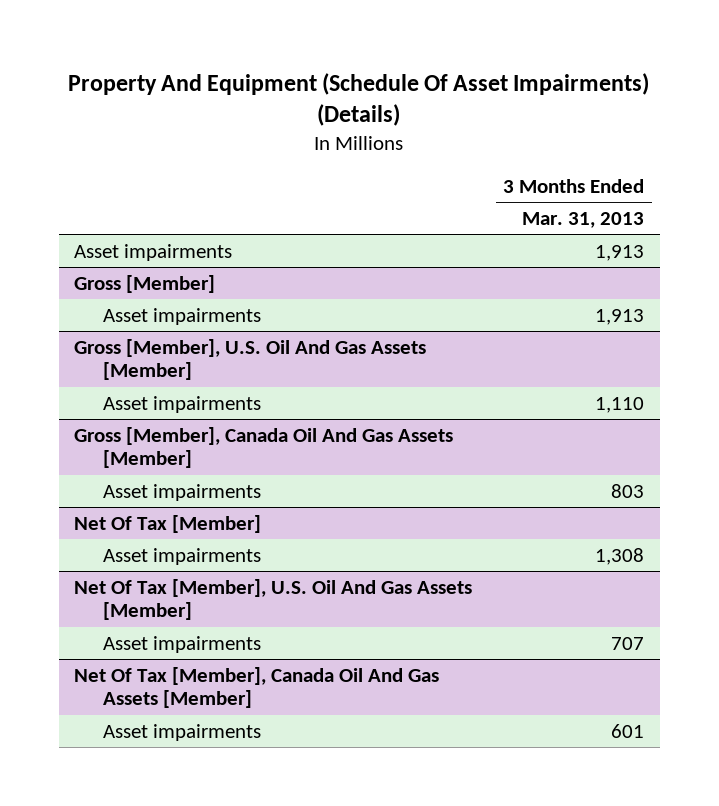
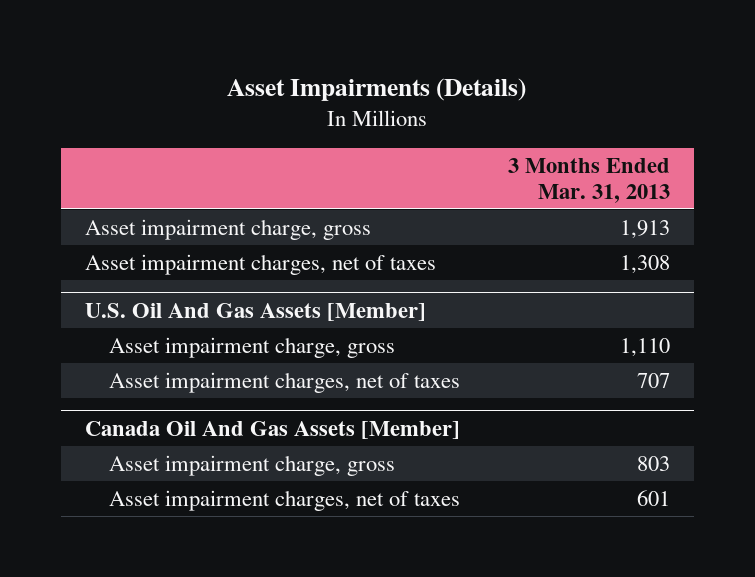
- Property And Equipment (Schedule Of Asset Impairments) (Details)
+ Asset Impairments (Details)
- Asset impairments | 1,913
- Gross [Member]
- Asset impairments | 1,913
- Gross [Member], U.S. Oil And Gas Assets [Member]
- Asset impairments | 1,110
- Gross [Member], Canada Oil And Gas Assets [Member]
- Asset impairments | 803
- Net Of Tax [Member]
- Asset impairments | 1,308
- Net Of Tax [Member], U.S. Oil And Gas Assets [Member]
- Asset impairments | 707
- Net Of Tax [Member], Canada Oil And Gas Assets [Member]
- Asset impairments | 601
+ Asset impairment charge, gross | 1,913
+ Asset impairment charges, net of taxes | 1,308
+ U.S. Oil And Gas Assets [Member]
+ Asset impairment charge, gross | 1,110
+ Asset impairment charges, net of taxes | 707
+ Canada Oil And Gas Assets [Member]
+ Asset impairment charge, gross | 803
+ Asset impairment charges, net of taxes | 601

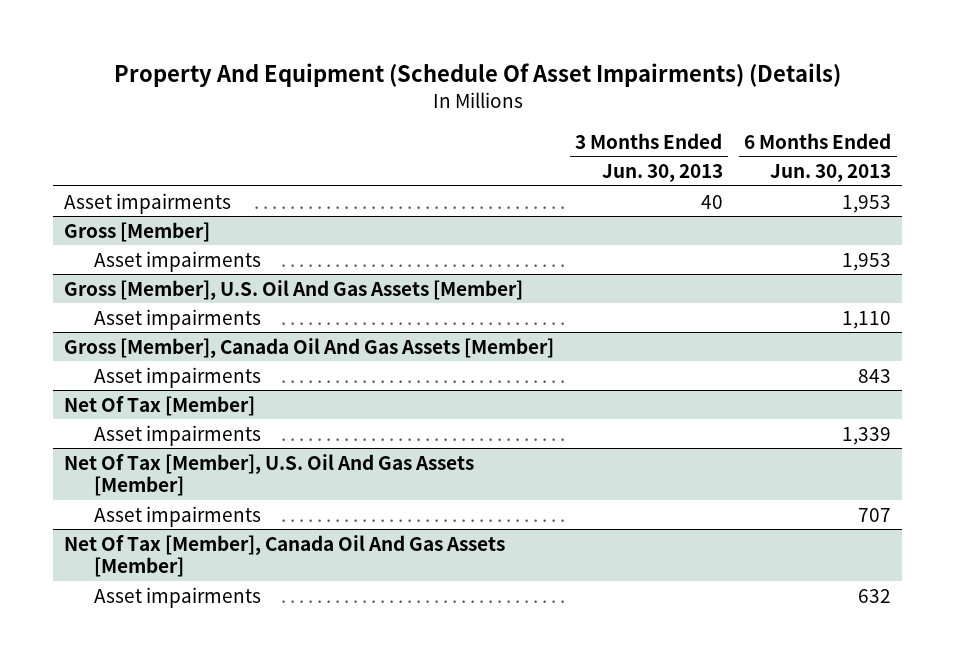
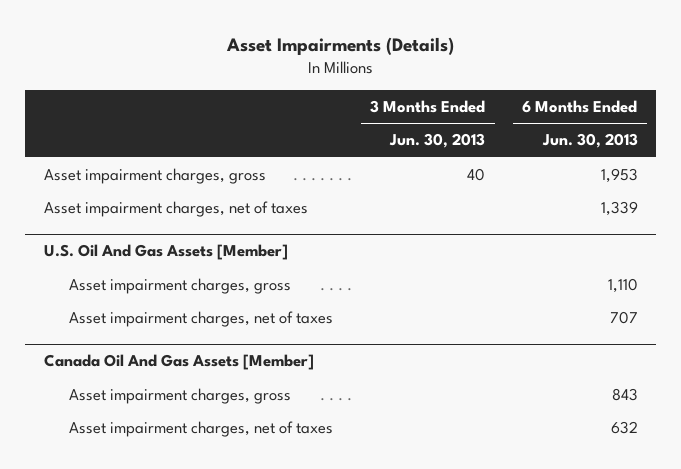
- Property And Equipment (Schedule Of Asset Impairments) (Details)
+ Asset Impairments (Details)
- Asset impairments | 40 | 1,953
- Gross [Member]
- Asset impairments | | 1,953
- Gross [Member], U.S. Oil And Gas Assets [Member]
- Asset impairments | | 1,110
- Gross [Member], Canada Oil And Gas Assets [Member]
- Asset impairments | | 843
- Net Of Tax [Member]
- Asset impairments | | 1,339
- Net Of Tax [Member], U.S. Oil And Gas Assets [Member]
- Asset impairments | | 707
- Net Of Tax [Member], Canada Oil And Gas Assets [Member]
- Asset impairments | | 632
+ Asset impairment charges, gross | 40 | 1,953
+ Asset impairment charges, net of taxes | | 1,339
+ U.S. Oil And Gas Assets [Member]
+ Asset impairment charges, gross | | 1,110
+ Asset impairment charges, net of taxes | | 707
+ Canada Oil And Gas Assets [Member]
+ Asset impairment charges, gross | | 843
+ Asset impairment charges, net of taxes | | 632

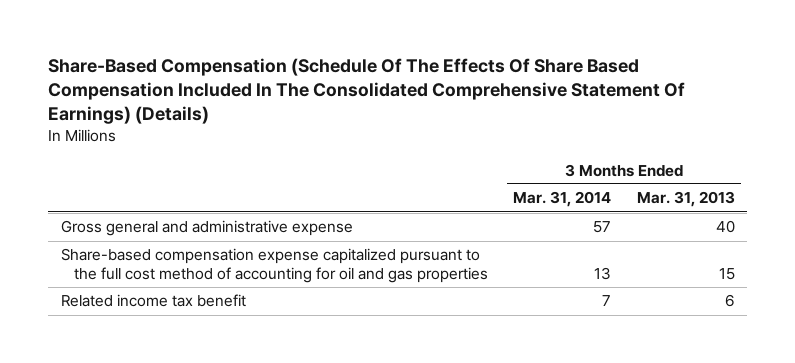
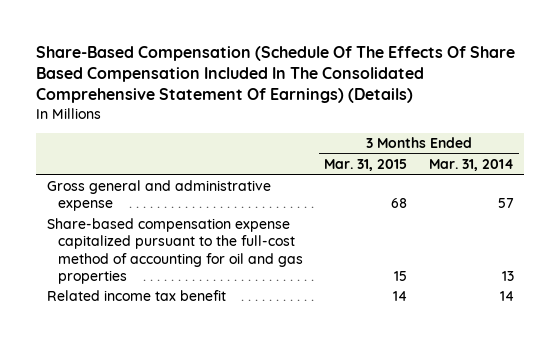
- | 3 Months Ended Mar. 31, 2014 | 3 Months Ended Mar. 31, 2013
+ | 3 Months Ended Mar. 31, 2015 | 3 Months Ended Mar. 31, 2014
- Share-based compensation expense capitalized pursuant to the full cost method of accounting for oil and gas properties | 13 | 15
- Related income tax benefit | 7 | 6
+ Share-based compensation expense capitalized pursuant to the full-cost method of accounting for oil and gas properties | 15 | 13
+ Related income tax benefit | 14 | 14

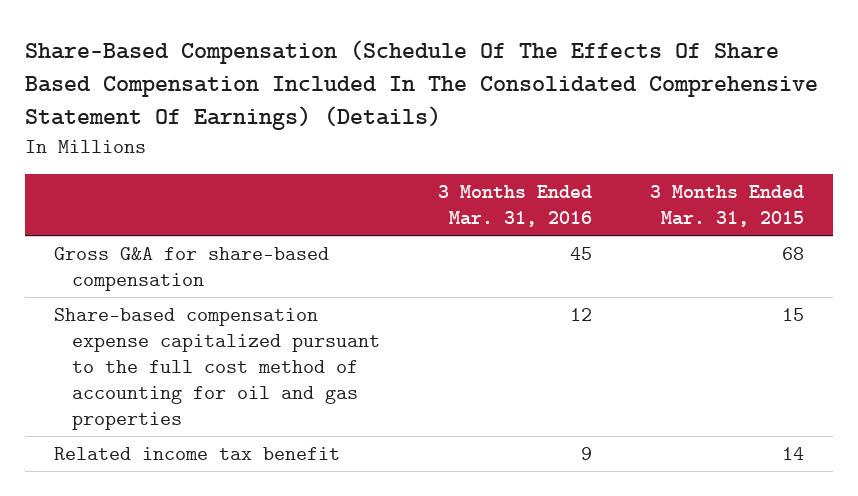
- | 3 Months Ended Mar. 31, 2015 | 3 Months Ended Mar. 31, 2014
+ | 3 Months Ended Mar. 31, 2016 | 3 Months Ended Mar. 31, 2015
- Gross general and administrative expense | 68 | 57
- Share-based compensation expense capitalized pursuant to the full-cost method of accounting for oil and gas properties | 15 | 13
+ Gross G&A for share-based compensation | 45 | 68
+ Share-based compensation expense capitalized pursuant to the full cost method of accounting for oil and gas properties | 12 | 15

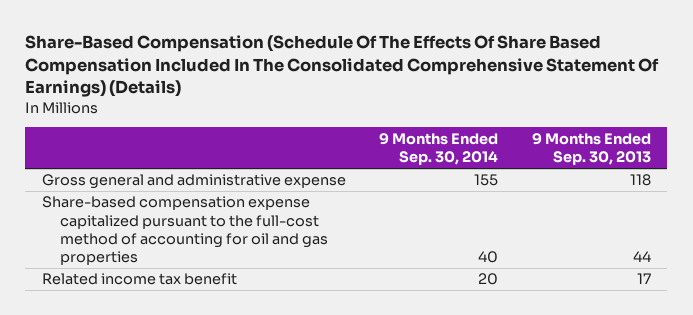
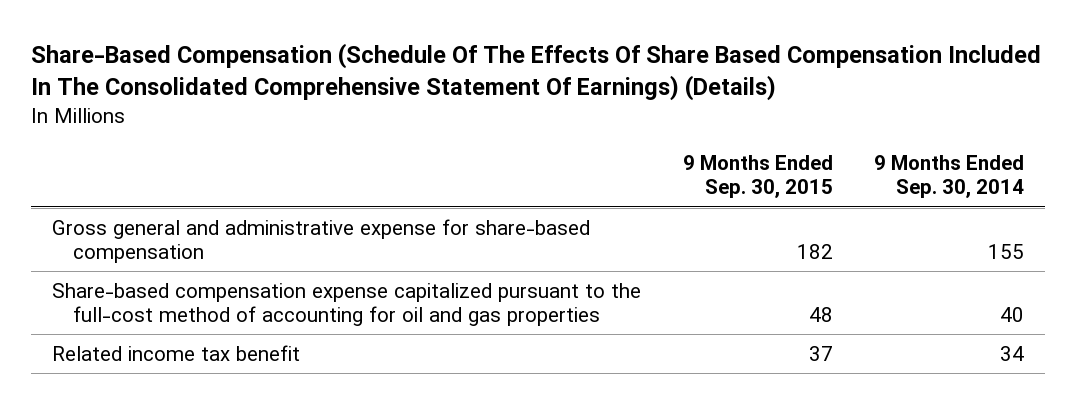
- | 9 Months Ended Sep. 30, 2014 | 9 Months Ended Sep. 30, 2013
+ | 9 Months Ended Sep. 30, 2015 | 9 Months Ended Sep. 30, 2014
- Gross general and administrative expense | 155 | 118
+ Gross general and administrative expense for share-based compensation | 182 | 155
- Related income tax benefit | 20 | 17
+ Related income tax benefit | 37 | 34

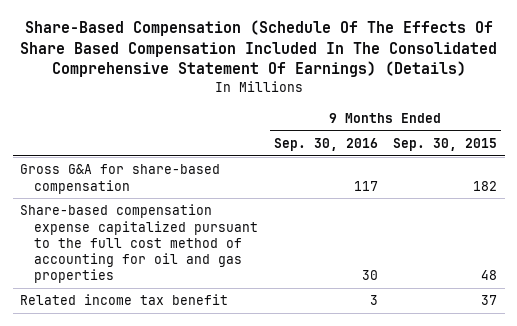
- | 9 Months Ended Sep. 30, 2015 | 9 Months Ended Sep. 30, 2014
+ | 9 Months Ended Sep. 30, 2016 | 9 Months Ended Sep. 30, 2015
- Gross general and administrative expense for share-based compensation | 182 | 155
- Share-based compensation expense capitalized pursuant to the full-cost method of accounting for oil and gas properties | 48 | 40
+ Gross G&A for share-based compensation | 117 | 182
+ Share-based compensation expense capitalized pursuant to the full cost method of accounting for oil and gas properties | 30 | 48

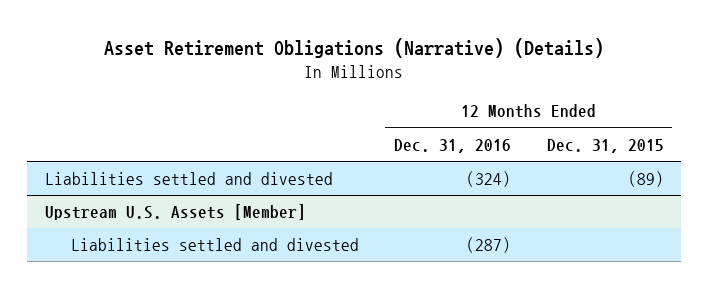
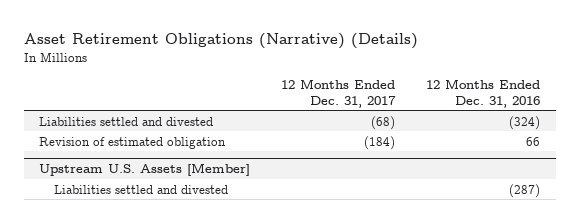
- | 12 Months Ended Dec. 31, 2016 | 12 Months Ended Dec. 31, 2015
+ | 12 Months Ended Dec. 31, 2017 | 12 Months Ended Dec. 31, 2016
+ Revision of estimated obligation | (184) | 66

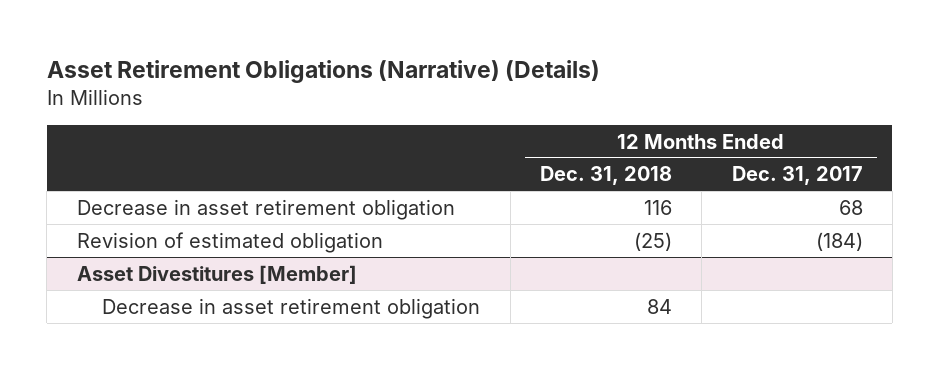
- | 12 Months Ended Dec. 31, 2017 | 12 Months Ended Dec. 31, 2016
+ | 12 Months Ended Dec. 31, 2018 | 12 Months Ended Dec. 31, 2017
- Liabilities settled and divested | (68) | (324)
+ Decrease in asset retirement obligation | 116 | 68
- Upstream U.S. Assets [Member]
- Liabilities settled and divested | | (287)
+ Asset Divestitures [Member]
+ Decrease in asset retirement obligation | 84 |

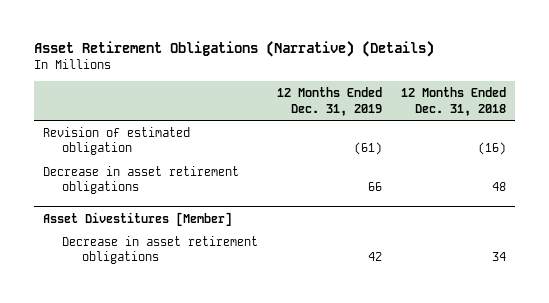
- | 12 Months Ended Dec. 31, 2018 | 12 Months Ended Dec. 31, 2017
+ | 12 Months Ended Dec. 31, 2019 | 12 Months Ended Dec. 31, 2018
- Decrease in asset retirement obligation | 116 | 68
- Revision of estimated obligation | (25) | (184)
+ Revision of estimated obligation | (61) | (16)
+ Decrease in asset retirement obligations | 66 | 48
@ Asset Divestitures [Member]
- Decrease in asset retirement obligation | 84 |
+ Decrease in asset retirement obligations | 42 | 34

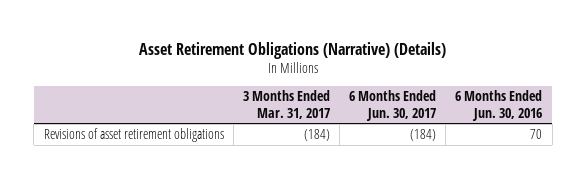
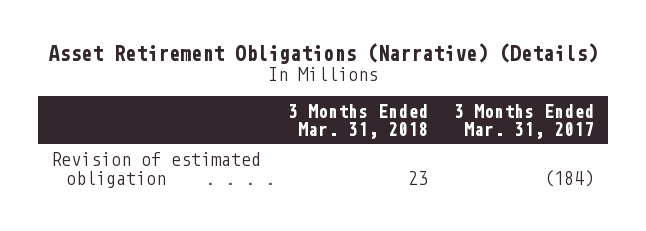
- | 3 Months Ended Mar. 31, 2017 | 6 Months Ended Jun. 30, 2017 | 6 Months Ended Jun. 30, 2016
+ | 3 Months Ended Mar. 31, 2018 | 3 Months Ended Mar. 31, 2017
- Revisions of asset retirement obligations | (184) | (184) | 70
+ Revision of estimated obligation | 23 | (184)

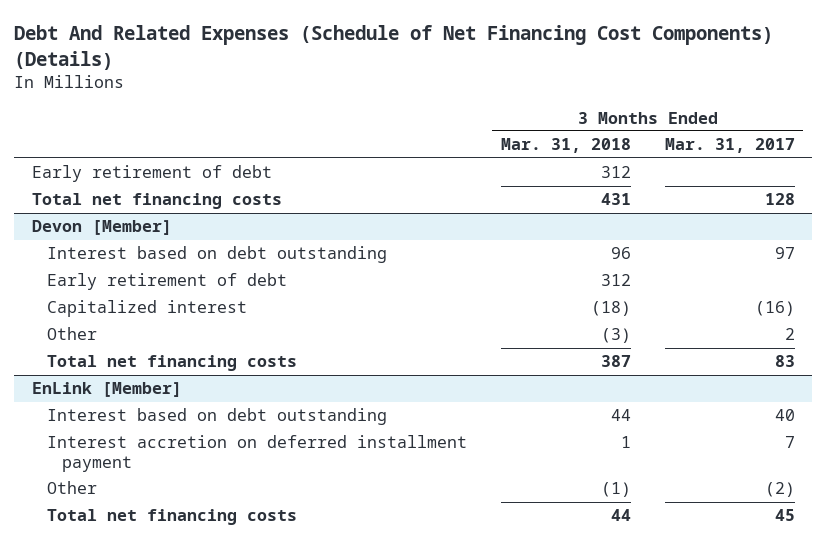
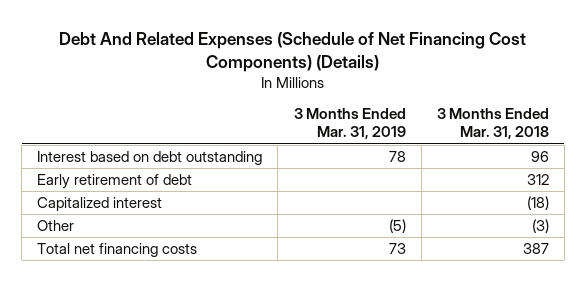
- | 3 Months Ended Mar. 31, 2018 | 3 Months Ended Mar. 31, 2017
+ | 3 Months Ended Mar. 31, 2019 | 3 Months Ended Mar. 31, 2018
- Early retirement of debt | 312 |
- Total net financing costs | 431 | 128
- Devon [Member]
- EnLink [Member]
- Interest based on debt outstanding | 44 | 40
- Interest accretion on deferred installment payment | 1 | 7
- Other | (1) | (2)
- Total net financing costs | 44 | 45

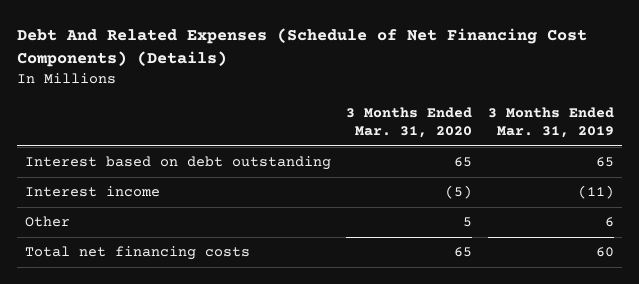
- | 3 Months Ended Mar. 31, 2019 | 3 Months Ended Mar. 31, 2018
+ | 3 Months Ended Mar. 31, 2020 | 3 Months Ended Mar. 31, 2019
- Interest based on debt outstanding | 78 | 96
- Early retirement of debt | | 312
- Capitalized interest | | (18)
- Other | (5) | (3)
- Total net financing costs | 73 | 387
+ Interest based on debt outstanding | 65 | 65
+ Interest income | (5) | (11)
+ Other | 5 | 6
+ Total net financing costs | 65 | 60

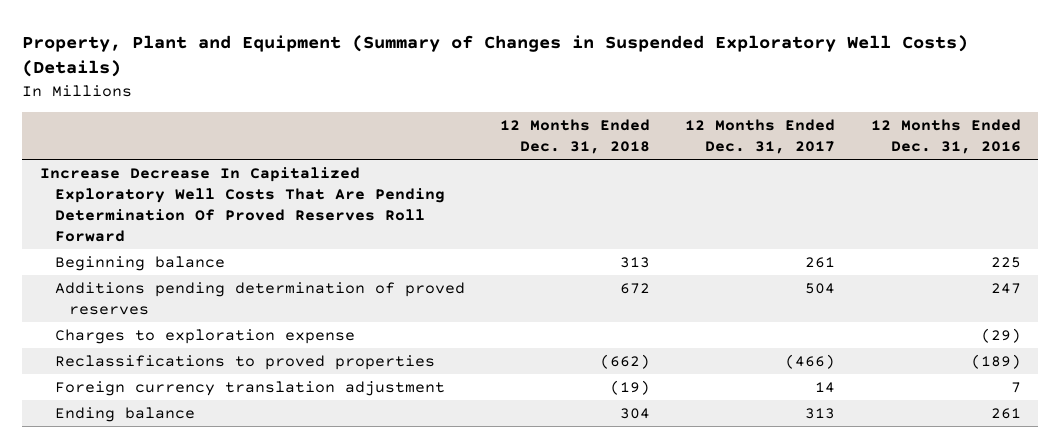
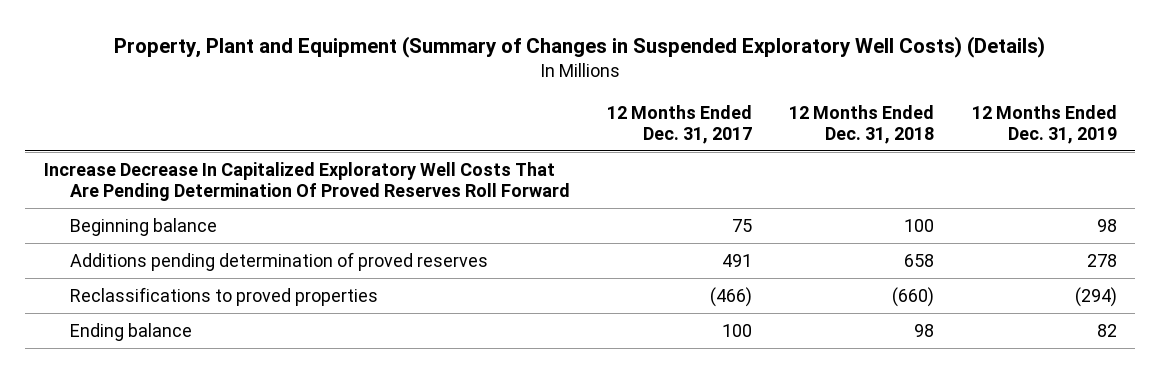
- | 12 Months Ended Dec. 31, 2018 | 12 Months Ended Dec. 31, 2017 | 12 Months Ended Dec. 31, 2016
+ | 12 Months Ended Dec. 31, 2017 | 12 Months Ended Dec. 31, 2018 | 12 Months Ended Dec. 31, 2019
- Beginning balance | 313 | 261 | 225
- Additions pending determination of proved reserves | 672 | 504 | 247
- Charges to exploration expense | | | (29)
- Reclassifications to proved properties | (662) | (466) | (189)
- Foreign currency translation adjustment | (19) | 14 | 7
- Ending balance | 304 | 313 | 261
+ Beginning balance | 75 | 100 | 98
+ Additions pending determination of proved reserves | 491 | 658 | 278
+ Reclassifications to proved properties | (466) | (660) | (294)
+ Ending balance | 100 | 98 | 82

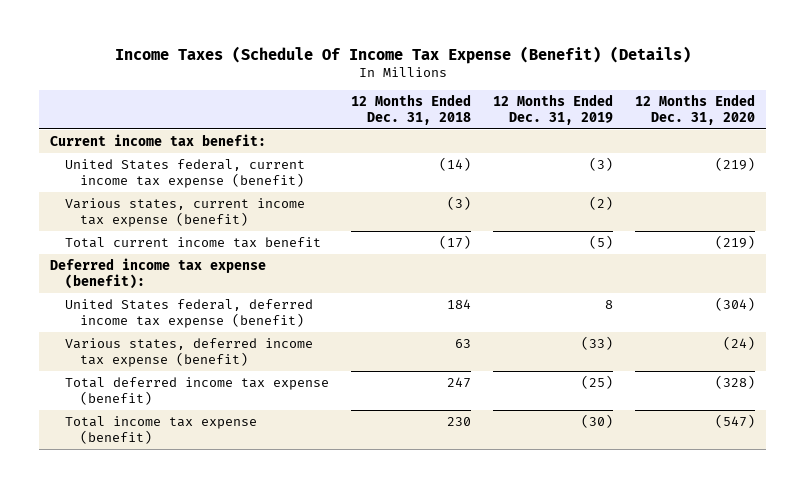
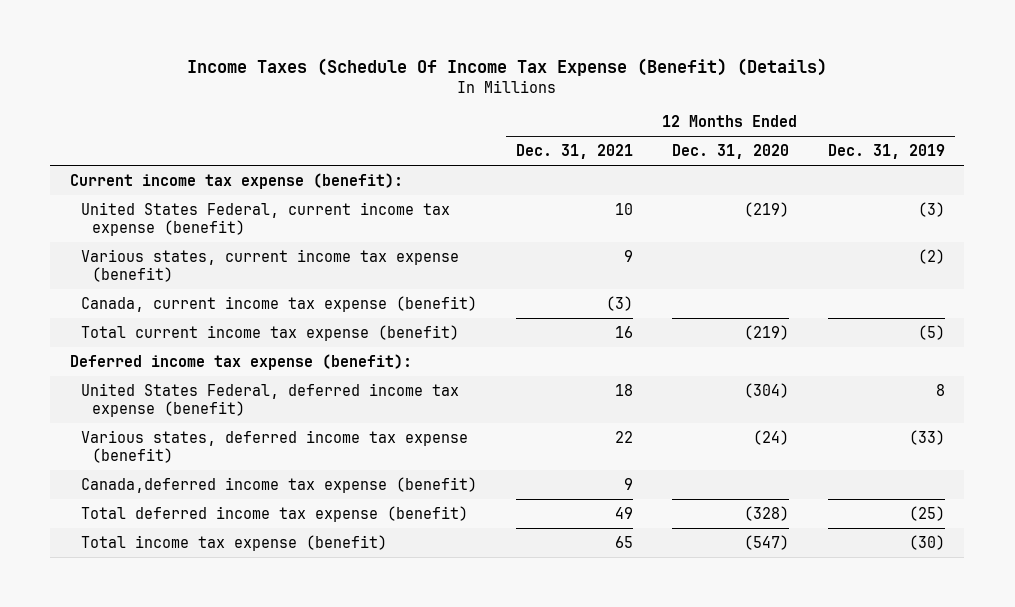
- | 12 Months Ended Dec. 31, 2018 | 12 Months Ended Dec. 31, 2019 | 12 Months Ended Dec. 31, 2020
+ | 12 Months Ended Dec. 31, 2021 | 12 Months Ended Dec. 31, 2020 | 12 Months Ended Dec. 31, 2019
- Current income tax benefit:
- United States federal, current income tax expense (benefit) | (14) | (3) | (219)
+ Current income tax expense (benefit):
+ United States Federal, current income tax expense (benefit) | 10 | (219) | (3)
- Total current income tax benefit | (17) | (5) | (219)
+ Canada, current income tax expense (benefit) | (3) | |
+ Total current income tax expense (benefit) | 16 | (219) | (5)
- United States federal, deferred income tax expense (benefit) | 184 | 8 | (304)
+ United States Federal, deferred income tax expense (benefit) | 18 | (304) | 8
+ Canada,deferred income tax expense (benefit) | 9 | |

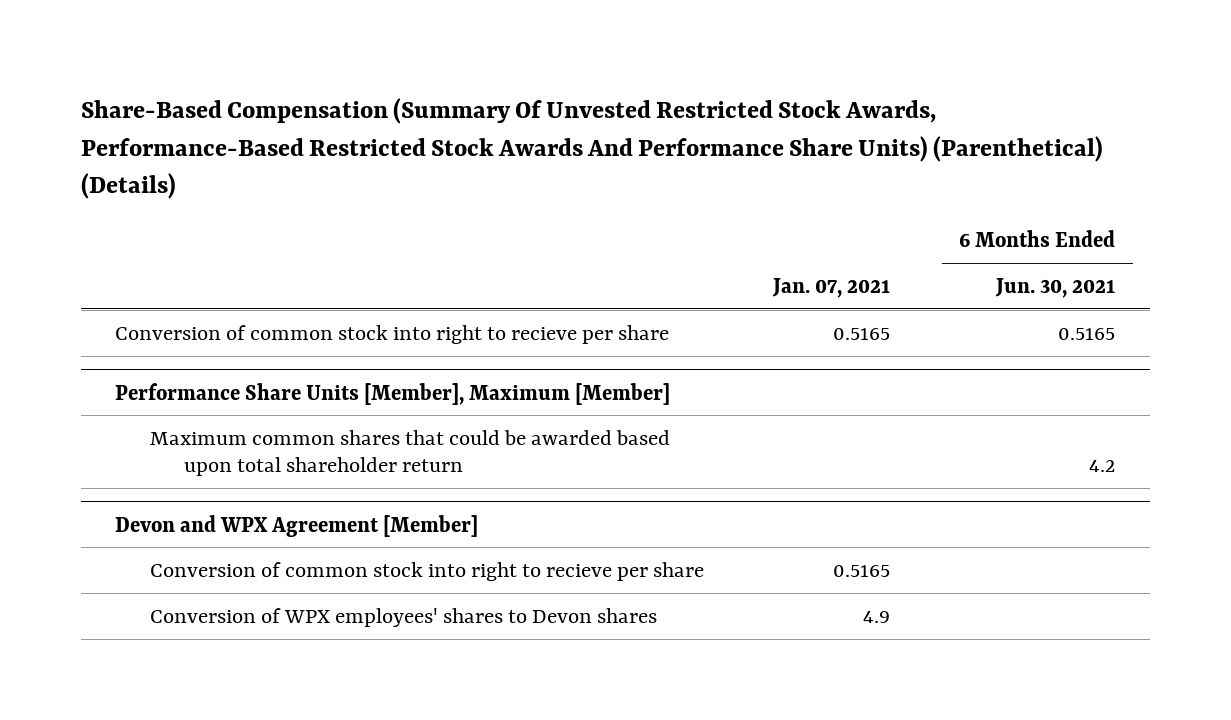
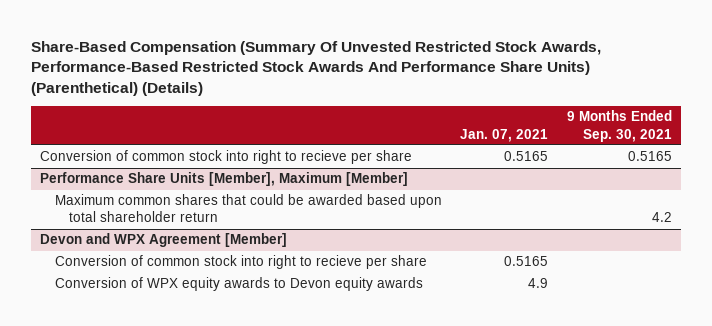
- | Jan. 07, 2021 | 6 Months Ended Jun. 30, 2021
+ | Jan. 07, 2021 | 9 Months Ended Sep. 30, 2021
@ Devon and WPX Agreement [Member]
- Conversion of WPX employees' shares to Devon shares | 4.9 |
+ Conversion of WPX equity awards to Devon equity awards | 4.9 |

